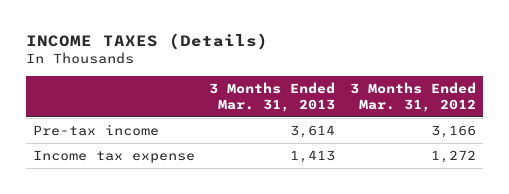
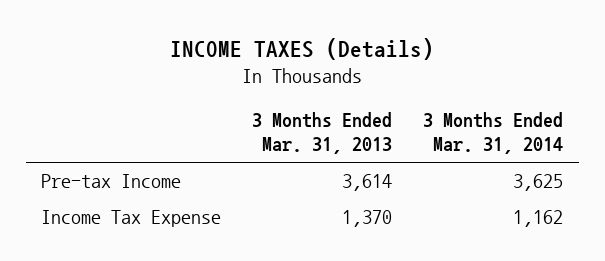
- | 3 Months Ended Mar. 31, 2013 | 3 Months Ended Mar. 31, 2012
+ | 3 Months Ended Mar. 31, 2013 | 3 Months Ended Mar. 31, 2014
- Pre-tax income | 3,614 | 3,166
- Income tax expense | 1,413 | 1,272
+ Pre-tax Income | 3,614 | 3,625
+ Income Tax Expense | 1,370 | 1,162

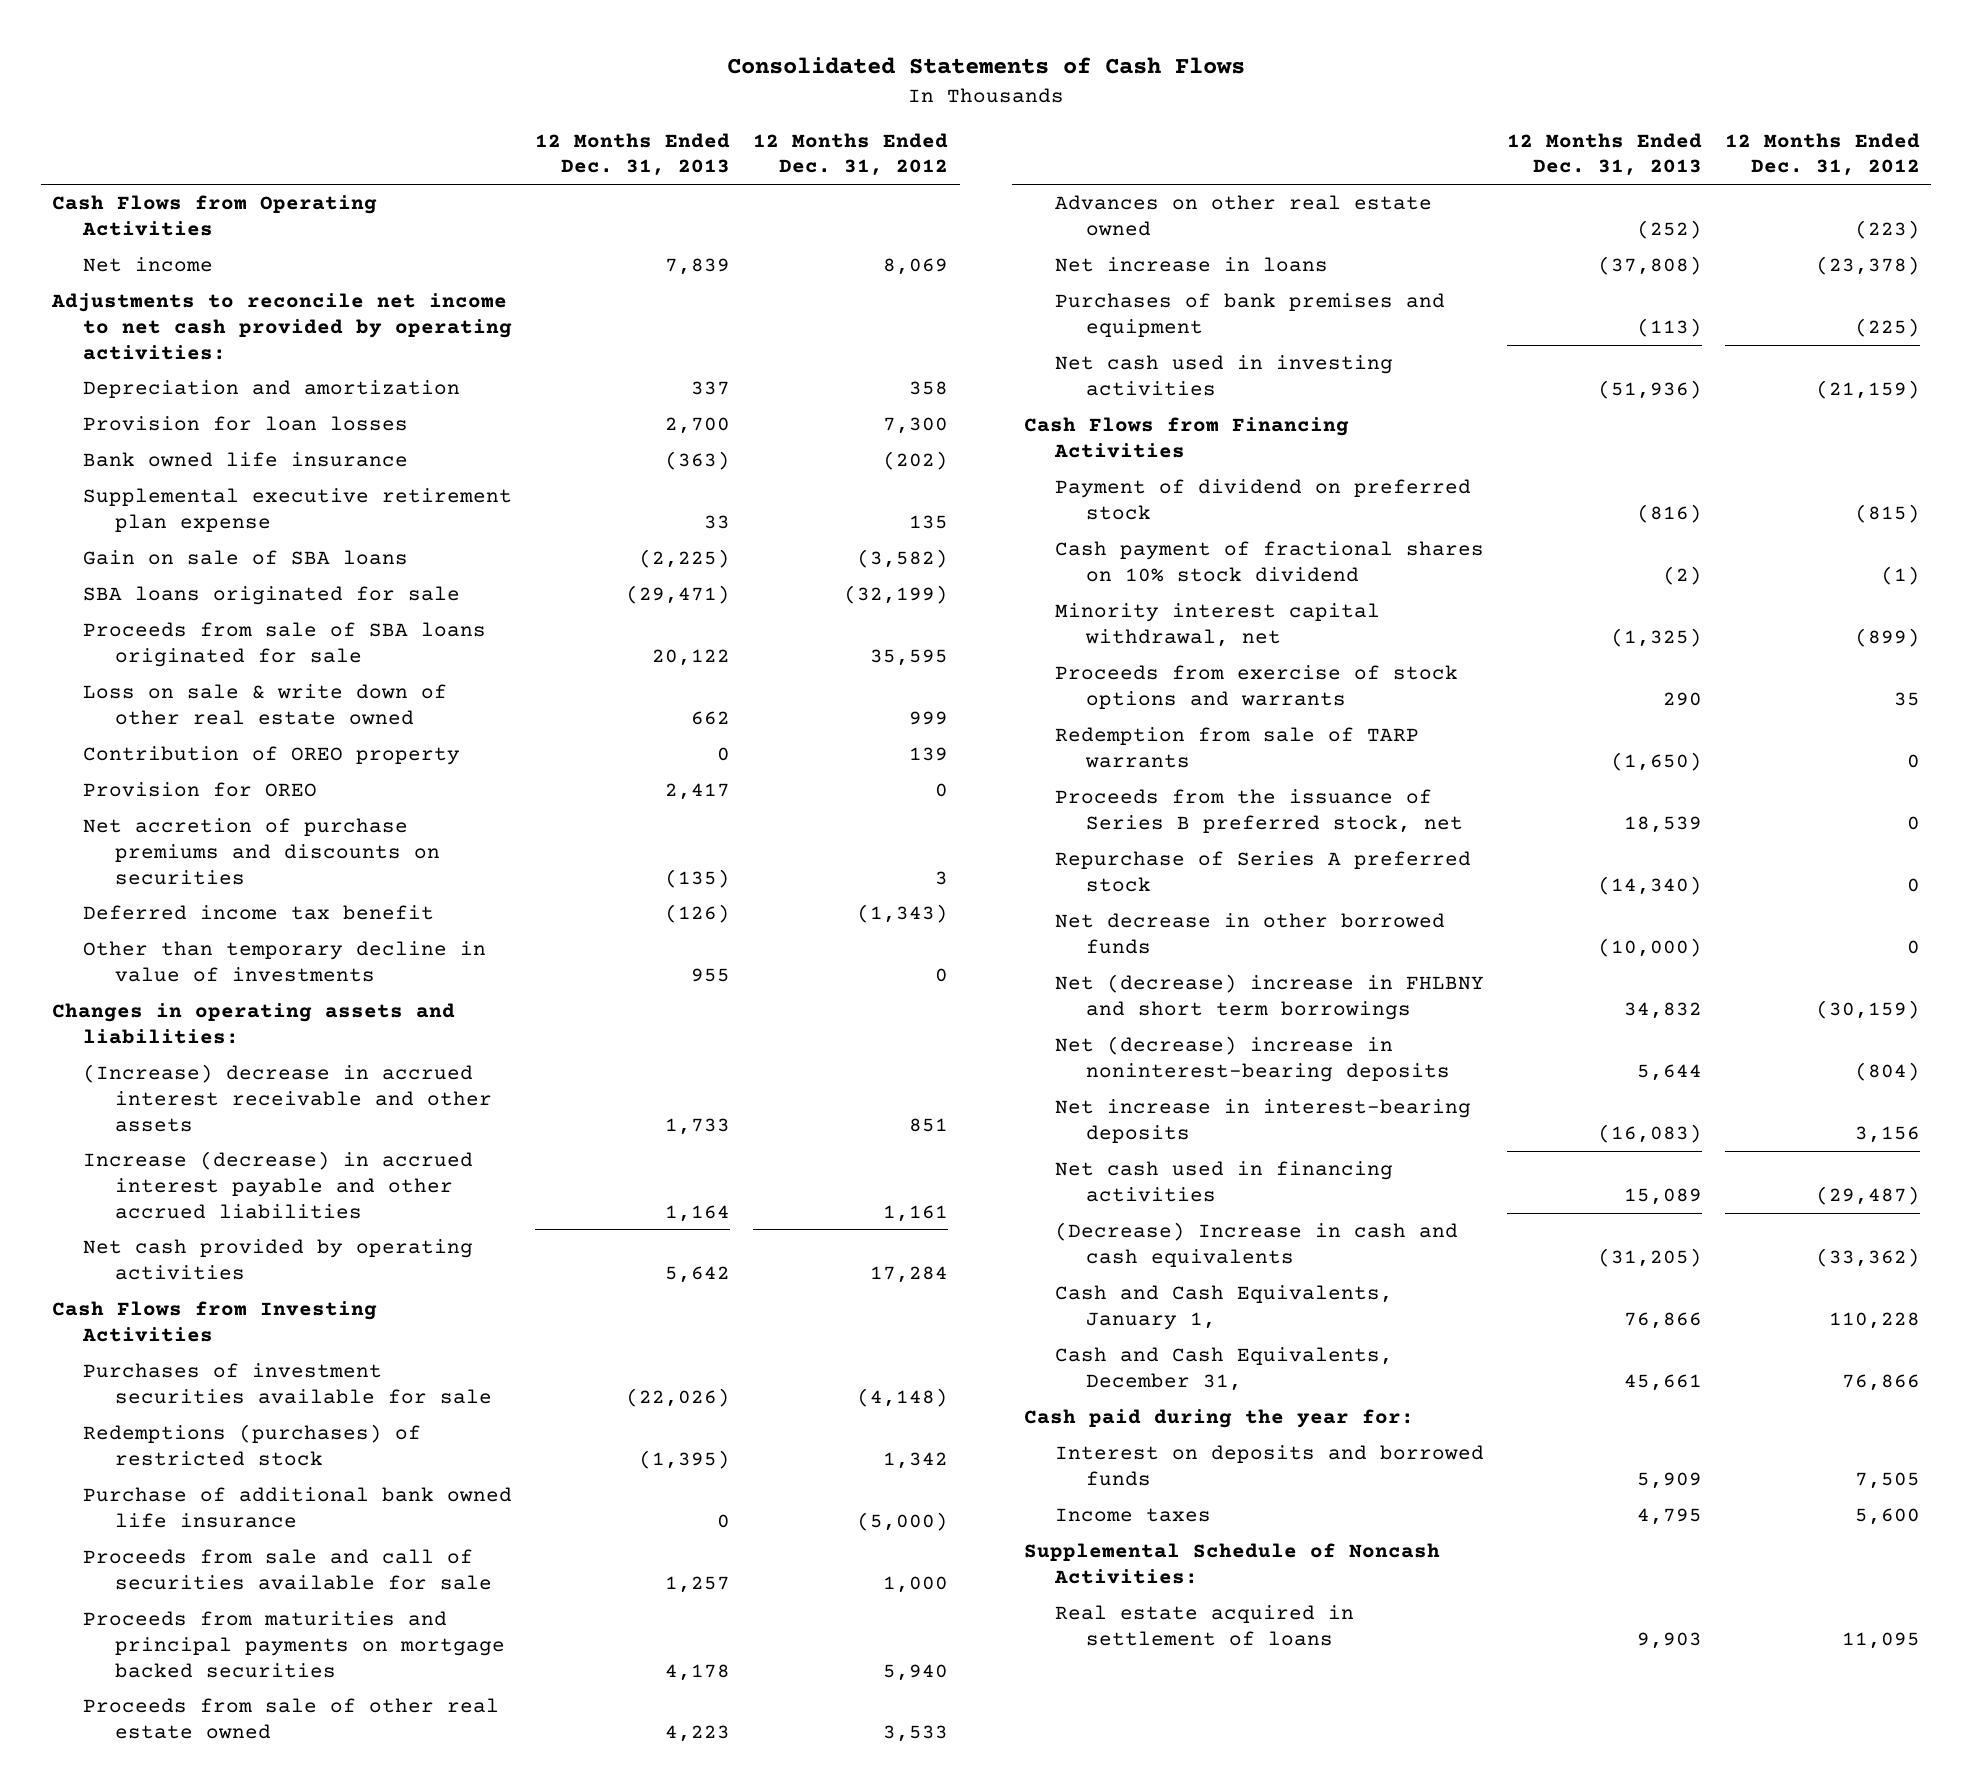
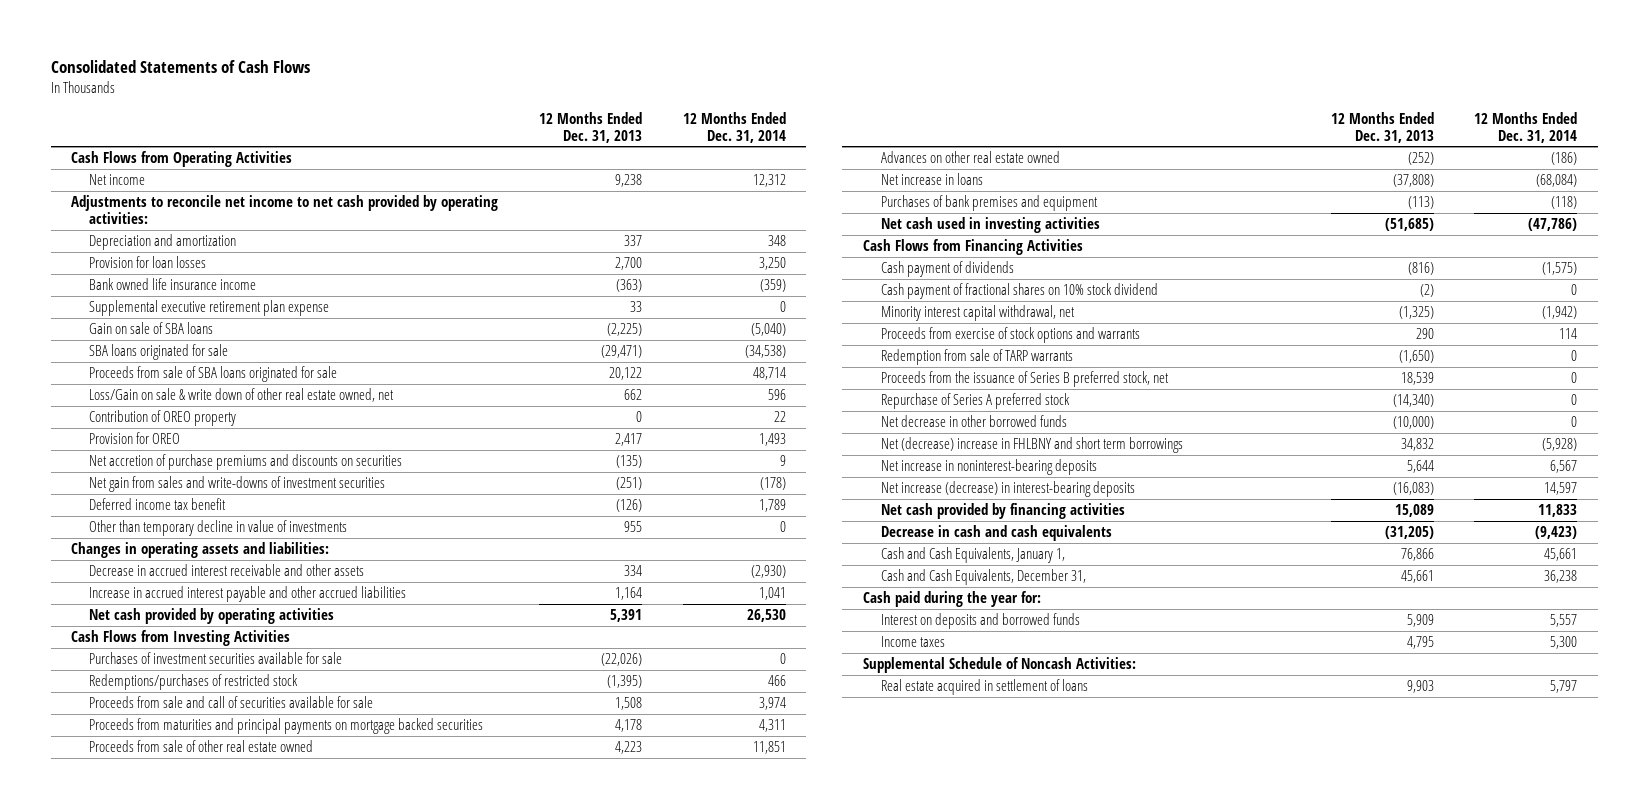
- | 12 Months Ended Dec. 31, 2013 | 12 Months Ended Dec. 31, 2012
+ | 12 Months Ended Dec. 31, 2013 | 12 Months Ended Dec. 31, 2014
- Net income | 7,839 | 8,069
+ Net income | 9,238 | 12,312
- Bank owned life insurance | (363) | (202)
+ Bank owned life insurance income | (363) | (359)
- Loss on sale & write down of other real estate owned | 662 | 999
+ Loss/Gain on sale & write down of other real estate owned, net | 662 | 596
+ Net gain from sales and write-downs of investment securities | (251) | (178)
- (Increase) decrease in accrued interest receivable and other assets | 1,733 | 851
- Increase (decrease) in accrued interest payable and other accrued liabilities | 1,164 | 1,161
- Net cash provided by operating activities | 5,642 | 17,284
+ Decrease in accrued interest receivable and other assets | 334 | (2,930)
+ Increase in accrued interest payable and other accrued liabilities | 1,164 | 1,041
+ Net cash provided by operating activities | 5,391 | 26,530
- Redemptions (purchases) of restricted stock | (1,395) | 1,342
- Purchase of additional bank owned life insurance | 0 | (5,000)
- Proceeds from sale and call of securities available for sale | 1,257 | 1,000
+ Redemptions/purchases of restricted stock | (1,395) | 466
+ Proceeds from sale and call of securities available for sale | 1,508 | 3,974
- Net cash used in investing activities | (51,936) | (21,159)
+ Net cash used in investing activities | (51,685) | (47,786)
- Payment of dividend on preferred stock | (816) | (815)
+ Cash payment of dividends | (816) | (1,575)
- Net (decrease) increase in noninterest-bearing deposits | 5,644 | (804)
- Net increase in interest-bearing deposits | (16,083) | 3,156
- Net cash used in financing activities | 15,089 | (29,487)
- (Decrease) Increase in cash and cash equivalents | (31,205) | (33,362)
+ Net increase in noninterest-bearing deposits | 5,644 | 6,567
+ Net increase (decrease) in interest-bearing deposits | (16,083) | 14,597
+ Net cash provided by financing activities | 15,089 | 11,833
+ Decrease in cash and cash equivalents | (31,205) | (9,423)

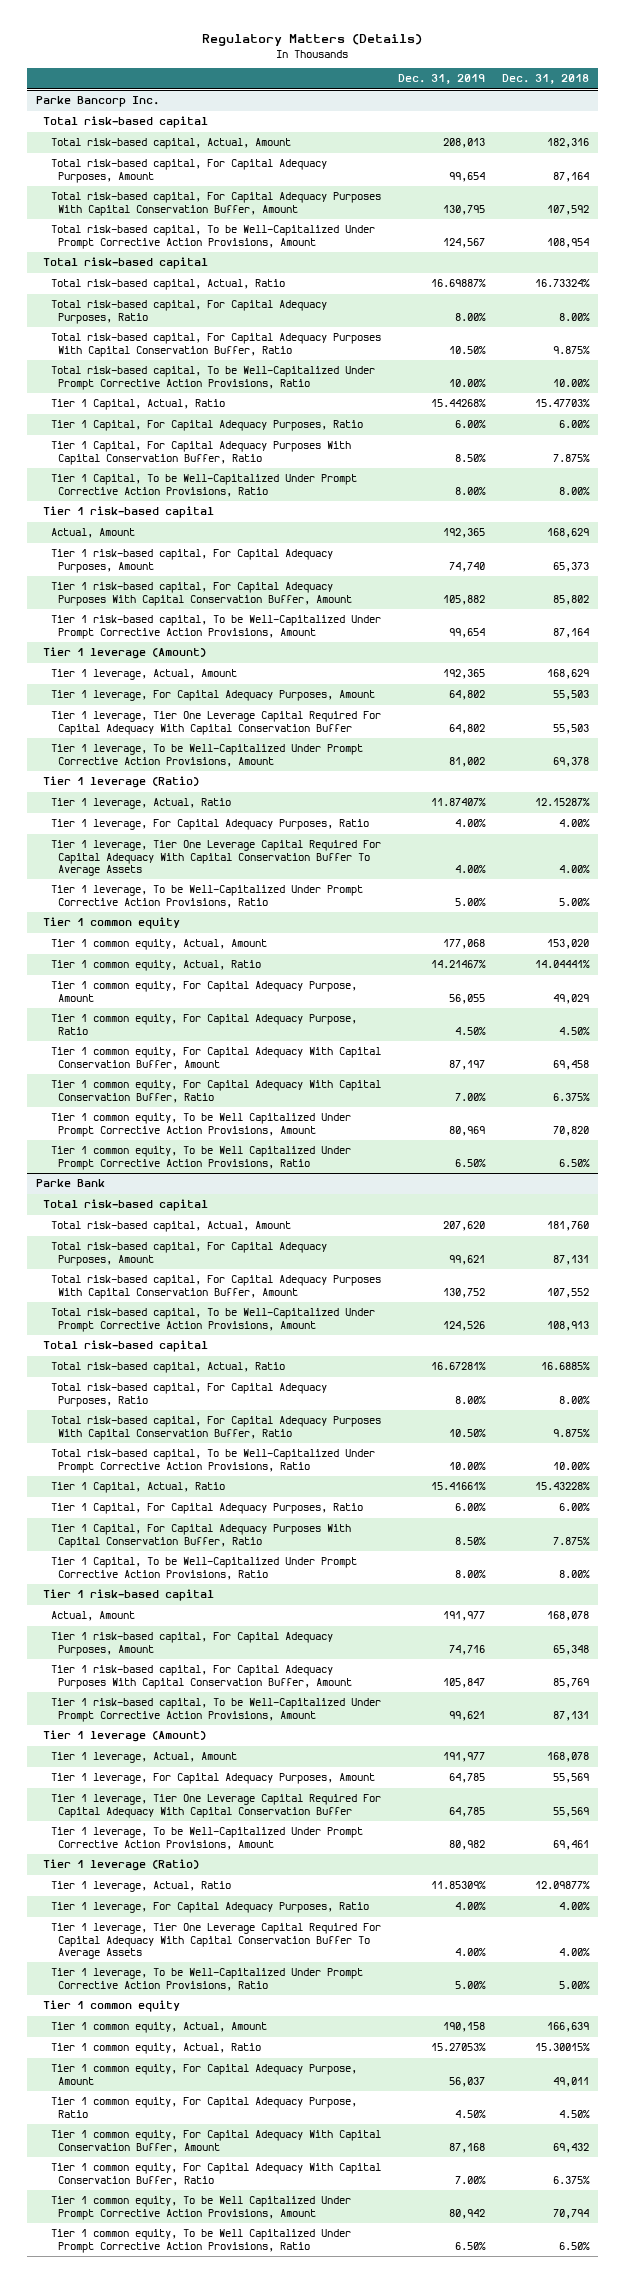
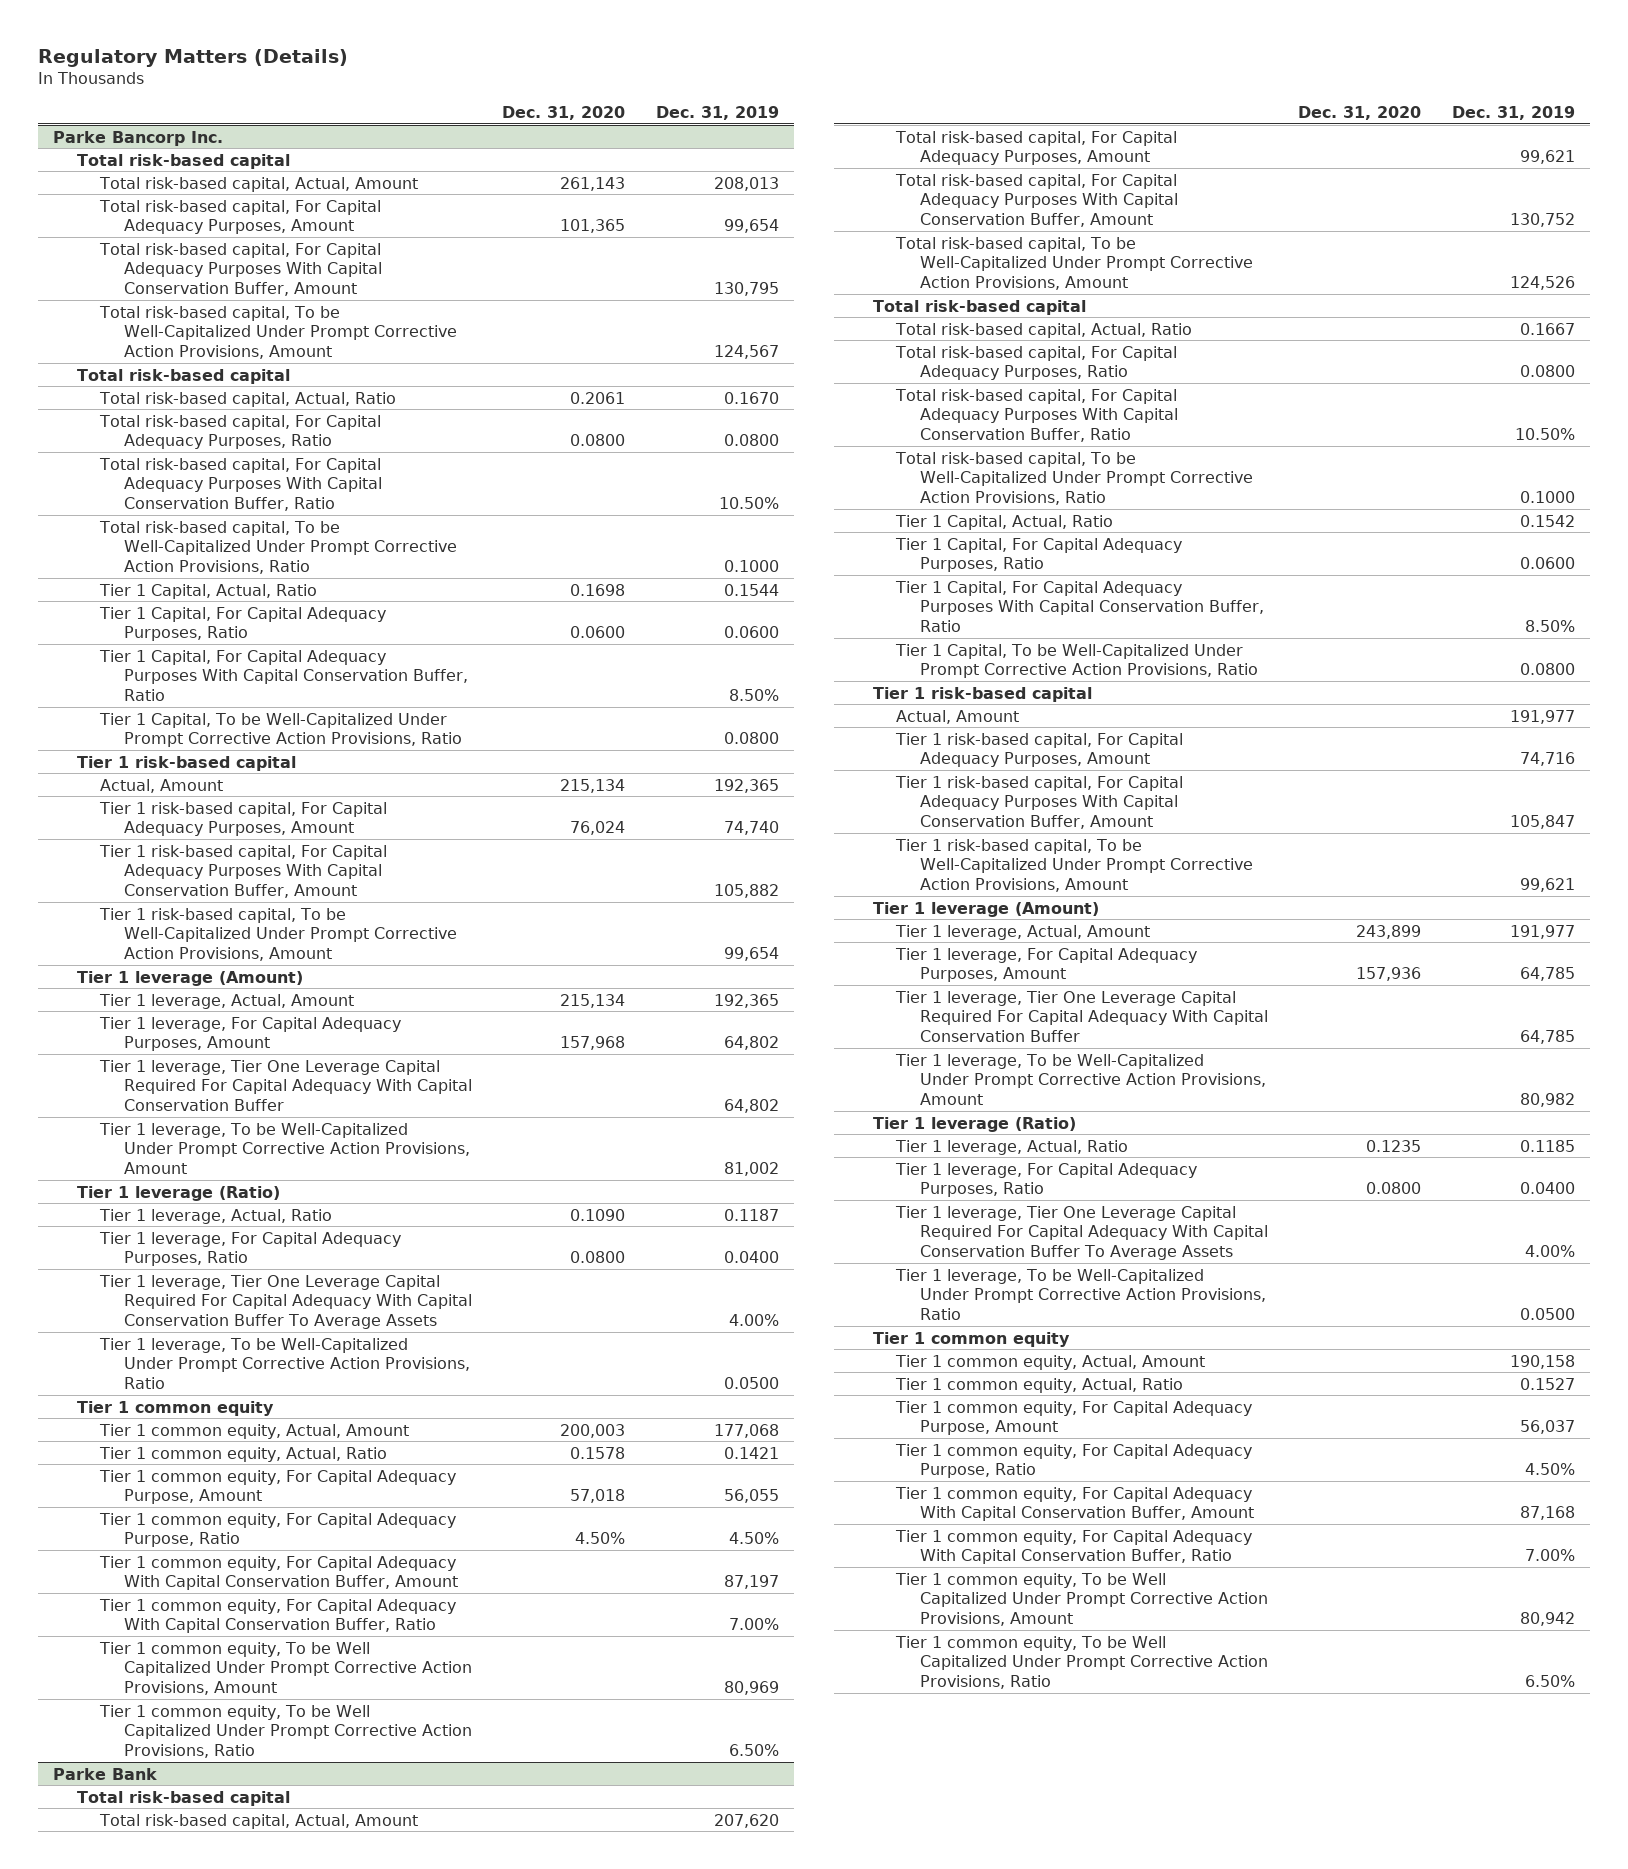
- | Dec. 31, 2019 | Dec. 31, 2018
+ | Dec. 31, 2020 | Dec. 31, 2019
@ Parke Bancorp Inc.
- Total risk-based capital, Actual, Ratio | 16.69887% | 16.73324%
- Total risk-based capital, For Capital Adequacy Purposes, Ratio | 8.00% | 8.00%
+ Total risk-based capital, Actual, Ratio | 0.2061 | 0.1670
+ Total risk-based capital, For Capital Adequacy Purposes, Ratio | 0.0800 | 0.0800
- Total risk-based capital, To be Well-Capitalized Under Prompt Corrective Action Provisions, Ratio | 10.00% | 10.00%
- Tier 1 Capital, Actual, Ratio | 15.44268% | 15.47703%
- Tier 1 Capital, For Capital Adequacy Purposes, Ratio | 6.00% | 6.00%
+ Total risk-based capital, To be Well-Capitalized Under Prompt Corrective Action Provisions, Ratio | | 0.1000
+ Tier 1 Capital, Actual, Ratio | 0.1698 | 0.1544
+ Tier 1 Capital, For Capital Adequacy Purposes, Ratio | 0.0600 | 0.0600
- Tier 1 Capital, To be Well-Capitalized Under Prompt Corrective Action Provisions, Ratio | 8.00% | 8.00%
+ Tier 1 Capital, To be Well-Capitalized Under Prompt Corrective Action Provisions, Ratio | | 0.0800
- Tier 1 leverage, Actual, Ratio | 11.87407% | 12.15287%
- Tier 1 leverage, For Capital Adequacy Purposes, Ratio | 4.00% | 4.00%
+ Tier 1 leverage, Actual, Ratio | 0.1090 | 0.1187
+ Tier 1 leverage, For Capital Adequacy Purposes, Ratio | 0.0800 | 0.0400
- Tier 1 leverage, To be Well-Capitalized Under Prompt Corrective Action Provisions, Ratio | 5.00% | 5.00%
+ Tier 1 leverage, To be Well-Capitalized Under Prompt Corrective Action Provisions, Ratio | | 0.0500
- Tier 1 common equity, Actual, Ratio | 14.21467% | 14.04441%
+ Tier 1 common equity, Actual, Ratio | 0.1578 | 0.1421
@ Parke Bank
- Total risk-based capital, Actual, Ratio | 16.67281% | 16.6885%
- Total risk-based capital, For Capital Adequacy Purposes, Ratio | 8.00% | 8.00%
+ Total risk-based capital, Actual, Ratio | | 0.1667
+ Total risk-based capital, For Capital Adequacy Purposes, Ratio | | 0.0800
- Total risk-based capital, To be Well-Capitalized Under Prompt Corrective Action Provisions, Ratio | 10.00% | 10.00%
- Tier 1 Capital, Actual, Ratio | 15.41661% | 15.43228%
- Tier 1 Capital, For Capital Adequacy Purposes, Ratio | 6.00% | 6.00%
+ Total risk-based capital, To be Well-Capitalized Under Prompt Corrective Action Provisions, Ratio | | 0.1000
+ Tier 1 Capital, Actual, Ratio | | 0.1542
+ Tier 1 Capital, For Capital Adequacy Purposes, Ratio | | 0.0600
- Tier 1 Capital, To be Well-Capitalized Under Prompt Corrective Action Provisions, Ratio | 8.00% | 8.00%
+ Tier 1 Capital, To be Well-Capitalized Under Prompt Corrective Action Provisions, Ratio | | 0.0800
- Tier 1 leverage, Actual, Ratio | 11.85309% | 12.09877%
- Tier 1 leverage, For Capital Adequacy Purposes, Ratio | 4.00% | 4.00%
+ Tier 1 leverage, Actual, Ratio | 0.1235 | 0.1185
+ Tier 1 leverage, For Capital Adequacy Purposes, Ratio | 0.0800 | 0.0400
- Tier 1 leverage, To be Well-Capitalized Under Prompt Corrective Action Provisions, Ratio | 5.00% | 5.00%
+ Tier 1 leverage, To be Well-Capitalized Under Prompt Corrective Action Provisions, Ratio | | 0.0500
- Tier 1 common equity, Actual, Ratio | 15.27053% | 15.30015%
+ Tier 1 common equity, Actual, Ratio | | 0.1527

